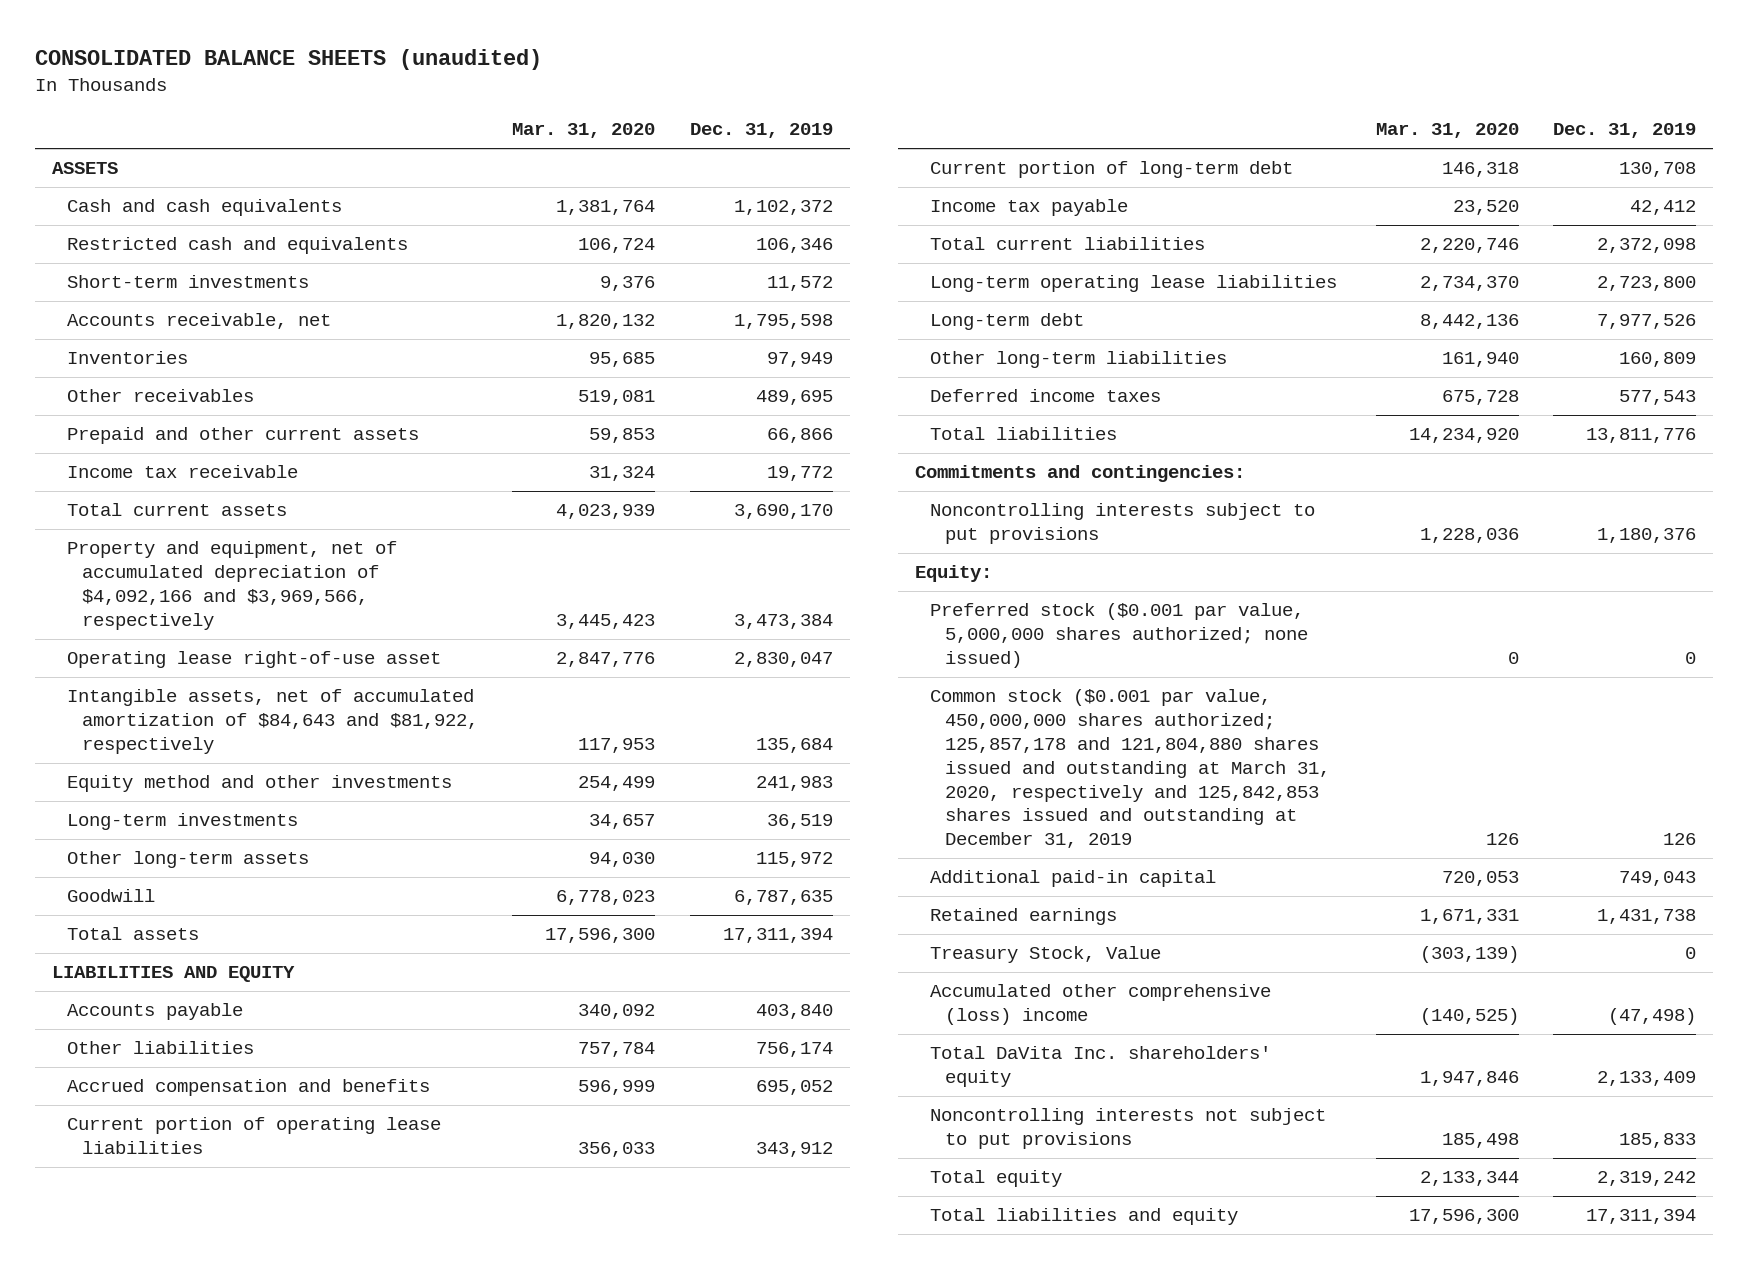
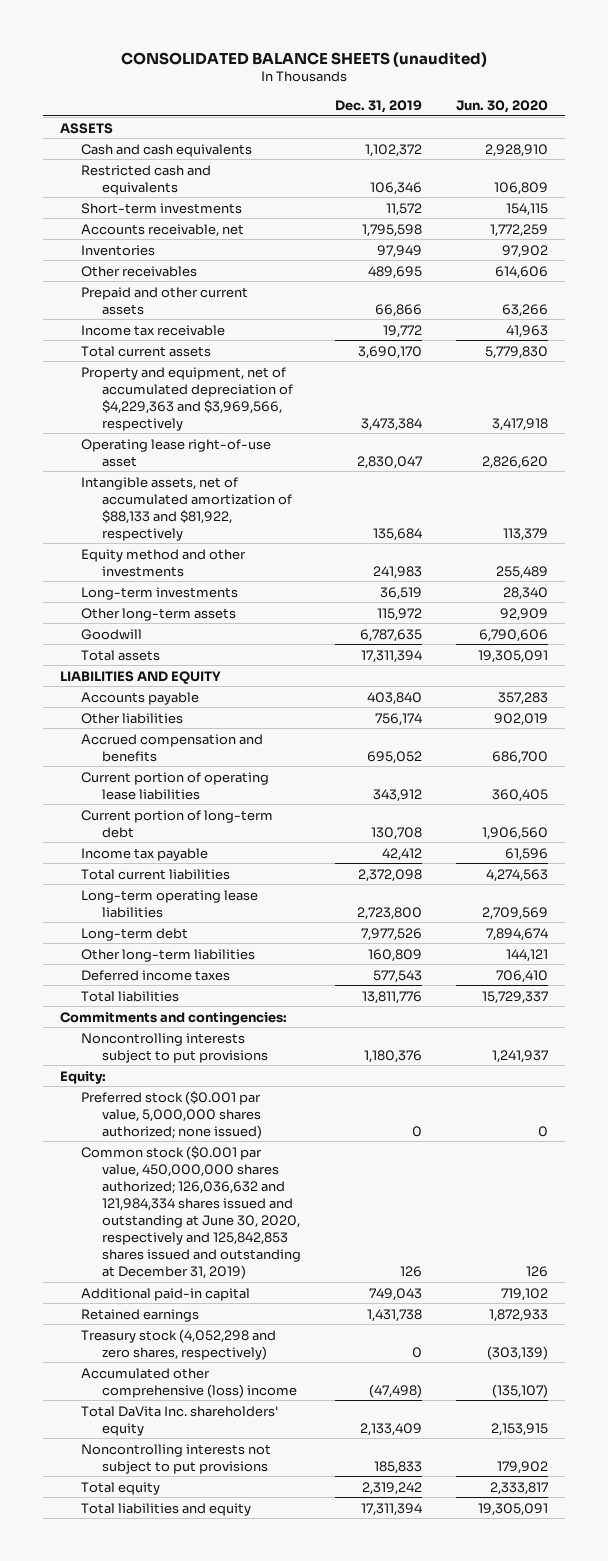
- | Mar. 31, 2020 | Dec. 31, 2019
+ | Dec. 31, 2019 | Jun. 30, 2020
- Property and equipment, net of accumulated depreciation of $4,092,166 and $3,969,566, respectively | 3,445,423 | 3,473,384
+ Property and equipment, net of accumulated depreciation of $4,229,363 and $3,969,566, respectively | 3,473,384 | 3,417,918
- Intangible assets, net of accumulated amortization of $84,643 and $81,922, respectively | 117,953 | 135,684
+ Intangible assets, net of accumulated amortization of $88,133 and $81,922, respectively | 135,684 | 113,379
- Common stock ($0.001 par value, 450,000,000 shares authorized; 125,857,178 and 121,804,880 shares issued and outstanding at March 31, 2020, respectively and 125,842,853 shares issued and outstanding at December 31, 2019 | 126 | 126
+ Common stock ($0.001 par value, 450,000,000 shares authorized; 126,036,632 and 121,984,334 shares issued and outstanding at June 30, 2020, respectively and 125,842,853 shares issued and outstanding at December 31, 2019) | 126 | 126
- Treasury Stock, Value | (303,139) | 0
+ Treasury stock (4,052,298 and zero shares, respectively) | 0 | (303,139)

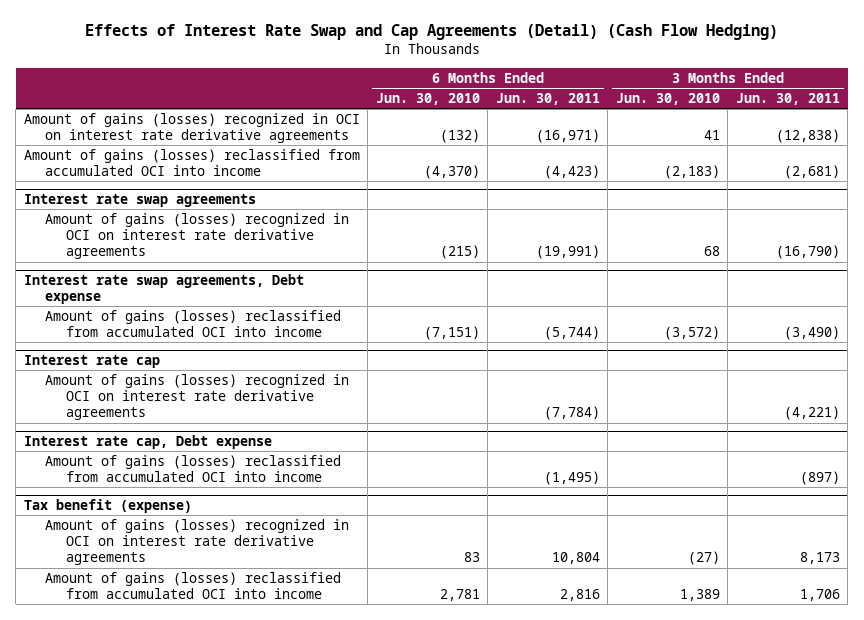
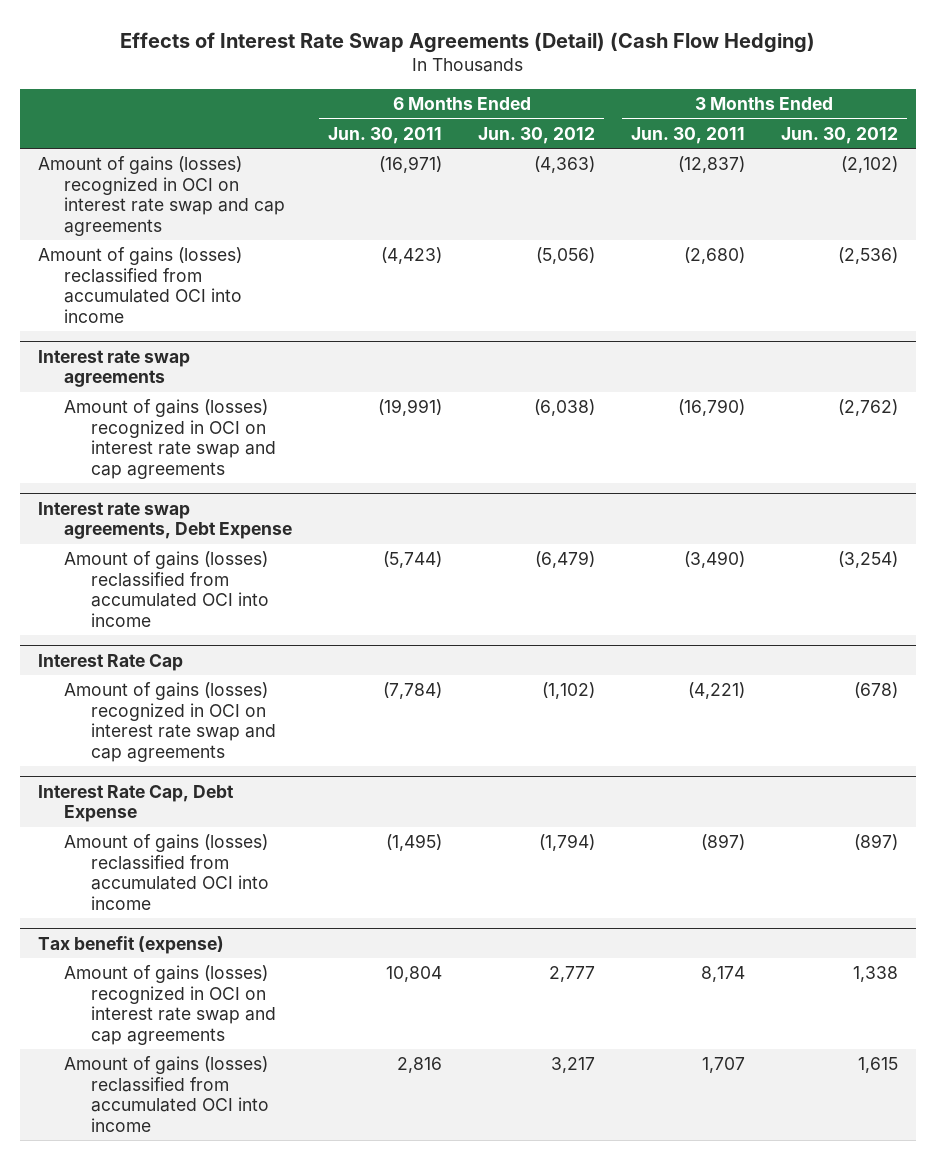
- Effects of Interest Rate Swap and Cap Agreements (Detail) (Cash Flow Hedging)
+ Effects of Interest Rate Swap Agreements (Detail) (Cash Flow Hedging)
- | 6 Months Ended Jun. 30, 2010 | 6 Months Ended Jun. 30, 2011 | 3 Months Ended Jun. 30, 2010 | 3 Months Ended Jun. 30, 2011
+ | 6 Months Ended Jun. 30, 2011 | 6 Months Ended Jun. 30, 2012 | 3 Months Ended Jun. 30, 2011 | 3 Months Ended Jun. 30, 2012
- Amount of gains (losses) recognized in OCI on interest rate derivative agreements | (132) | (16,971) | 41 | (12,838)
- Amount of gains (losses) reclassified from accumulated OCI into income | (4,370) | (4,423) | (2,183) | (2,681)
+ Amount of gains (losses) recognized in OCI on interest rate swap and cap agreements | (16,971) | (4,363) | (12,837) | (2,102)
+ Amount of gains (losses) reclassified from accumulated OCI into income | (4,423) | (5,056) | (2,680) | (2,536)
@ Interest rate swap agreements
- Amount of gains (losses) recognized in OCI on interest rate derivative agreements | (215) | (19,991) | 68 | (16,790)
- Interest rate swap agreements, Debt expense
@ Interest rate swap agreements
+ Amount of gains (losses) recognized in OCI on interest rate swap and cap agreements | (19,991) | (6,038) | (16,790) | (2,762)
+ Interest rate swap agreements, Debt Expense
- Interest rate cap
- Amount of gains (losses) recognized in OCI on interest rate derivative agreements | | (7,784) | | (4,221)
- Interest rate cap, Debt expense
+ Interest Rate Cap
+ Amount of gains (losses) recognized in OCI on interest rate swap and cap agreements | (7,784) | (1,102) | (4,221) | (678)
+ Interest Rate Cap, Debt Expense
@ Tax benefit (expense)
- Amount of gains (losses) recognized in OCI on interest rate derivative agreements | 83 | 10,804 | (27) | 8,173
- Amount of gains (losses) reclassified from accumulated OCI into income | 2,781 | 2,816 | 1,389 | 1,706
+ Amount of gains (losses) recognized in OCI on interest rate swap and cap agreements | 10,804 | 2,777 | 8,174 | 1,338
+ Amount of gains (losses) reclassified from accumulated OCI into income | 2,816 | 3,217 | 1,707 | 1,615

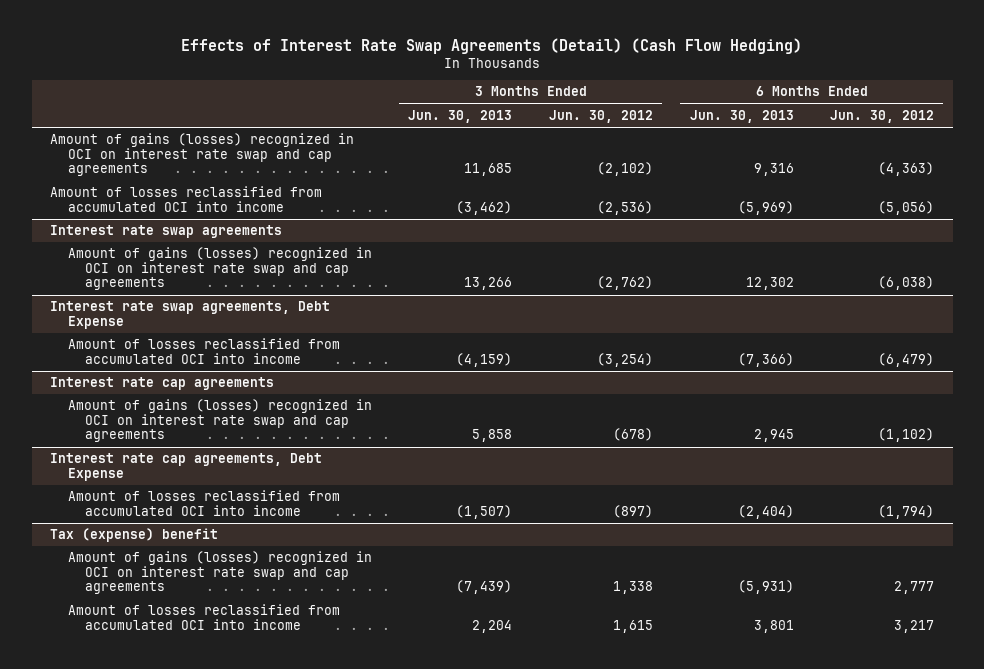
- | 6 Months Ended Jun. 30, 2011 | 6 Months Ended Jun. 30, 2012 | 3 Months Ended Jun. 30, 2011 | 3 Months Ended Jun. 30, 2012
+ | 3 Months Ended Jun. 30, 2013 | 3 Months Ended Jun. 30, 2012 | 6 Months Ended Jun. 30, 2013 | 6 Months Ended Jun. 30, 2012
- Amount of gains (losses) reclassified from accumulated OCI into income | (4,423) | (5,056) | (2,680) | (2,536)
+ Amount of losses reclassified from accumulated OCI into income | (3,462) | (2,536) | (5,969) | (5,056)
@ Interest rate swap agreements, Debt Expense
- Amount of gains (losses) reclassified from accumulated OCI into income | (5,744) | (6,479) | (3,490) | (3,254)
- Interest Rate Cap
@ Interest rate swap agreements, Debt Expense
+ Amount of losses reclassified from accumulated OCI into income | (4,159) | (3,254) | (7,366) | (6,479)
+ Interest rate cap agreements
- Interest Rate Cap, Debt Expense
- Amount of gains (losses) reclassified from accumulated OCI into income | (1,495) | (1,794) | (897) | (897)
- Tax benefit (expense)
+ Interest rate cap agreements, Debt Expense
+ Amount of losses reclassified from accumulated OCI into income | (1,507) | (897) | (2,404) | (1,794)
+ Tax (expense) benefit
- Amount of gains (losses) reclassified from accumulated OCI into income | 2,816 | 3,217 | 1,707 | 1,615
+ Amount of losses reclassified from accumulated OCI into income | 2,204 | 1,615 | 3,801 | 3,217

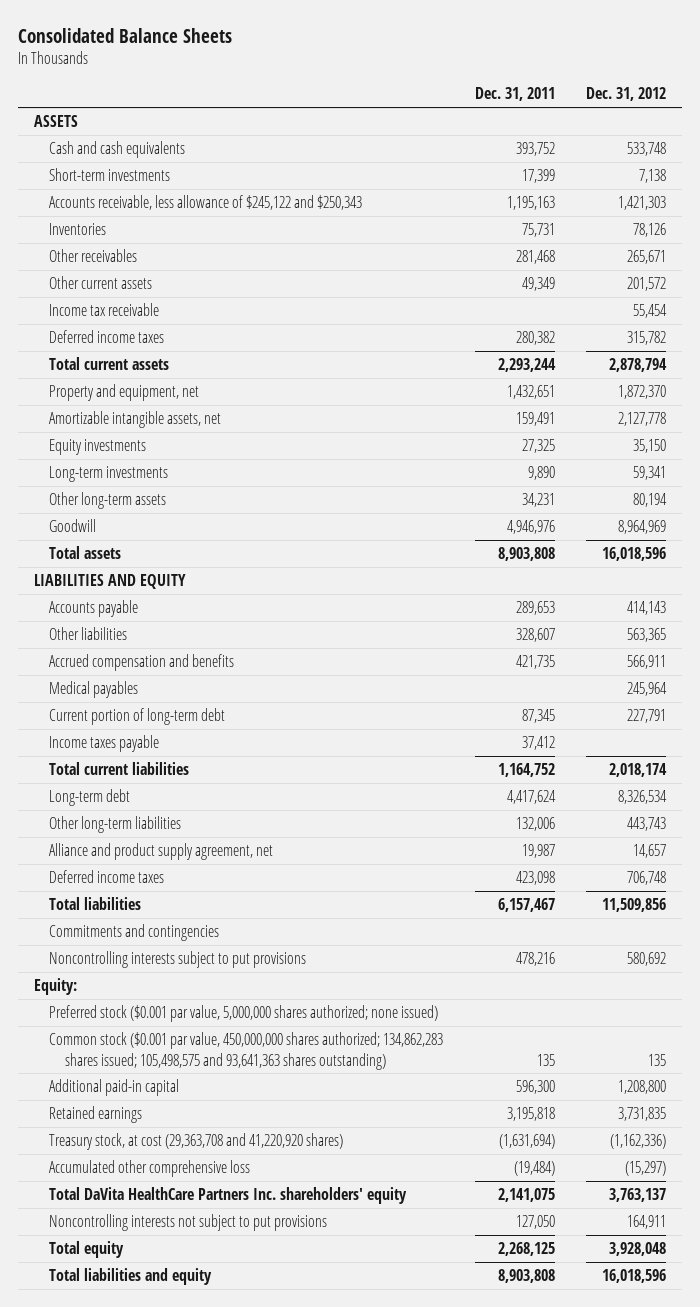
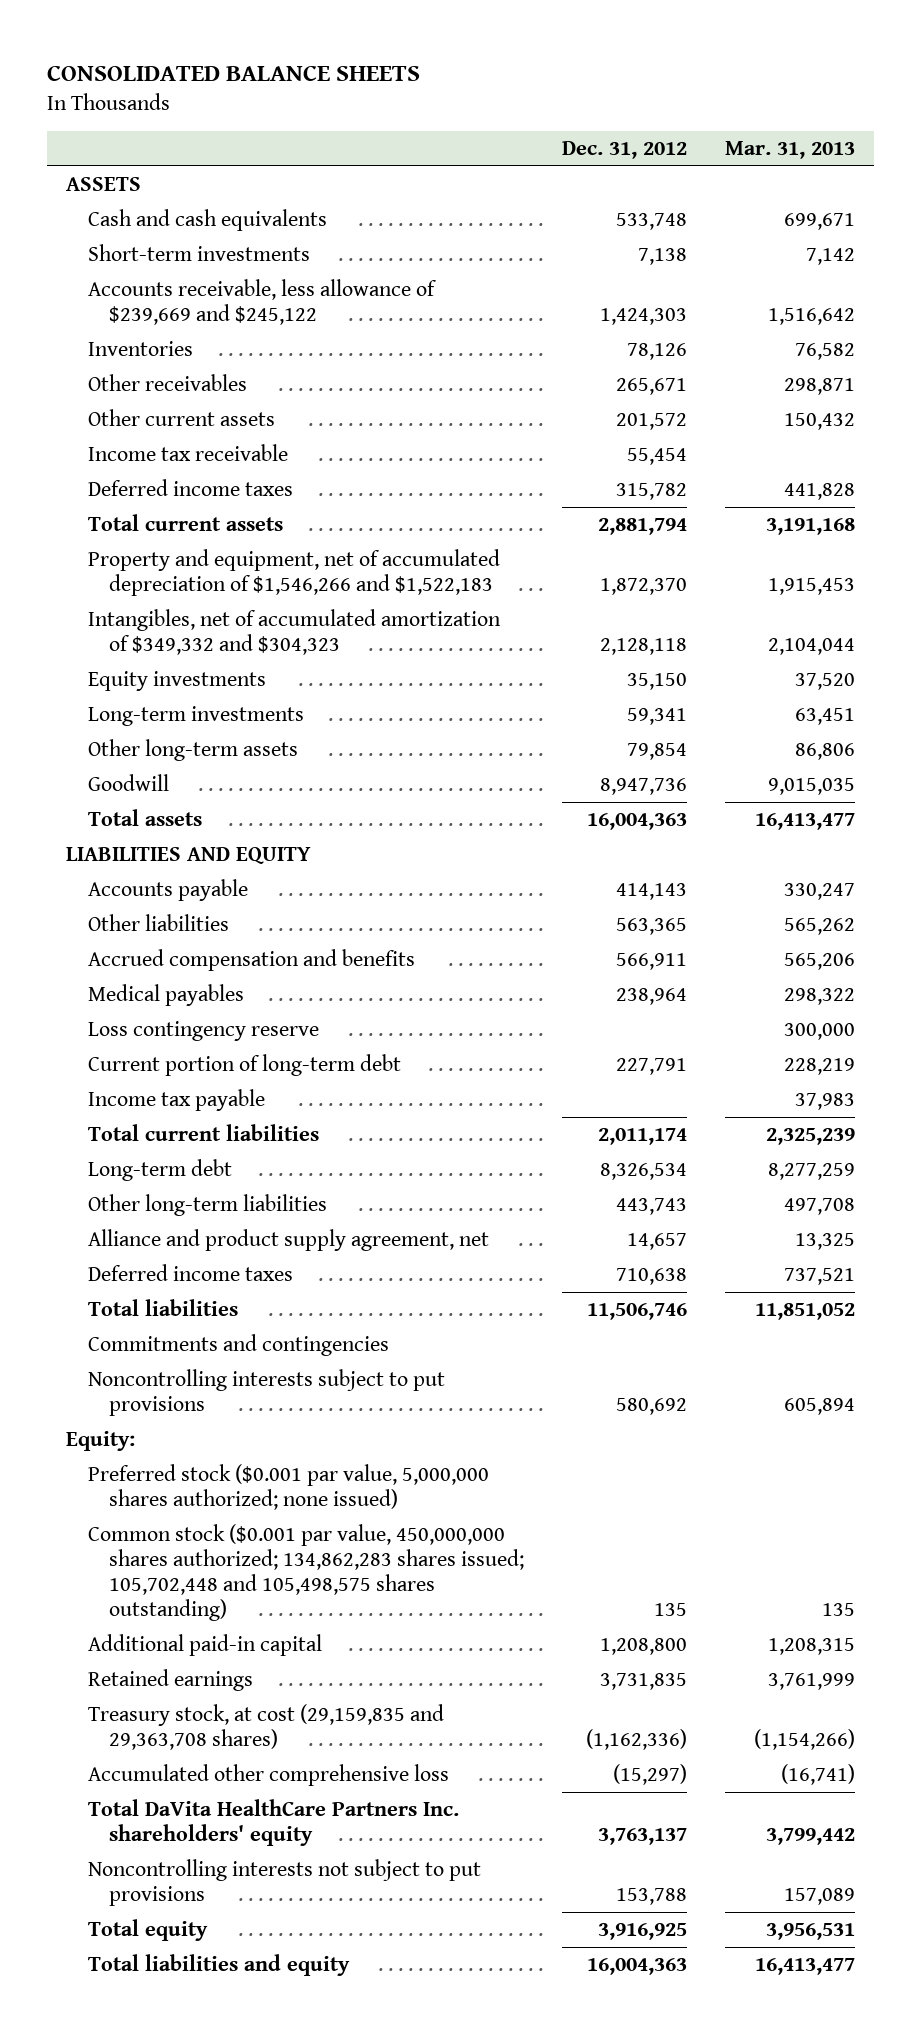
- Consolidated Balance Sheets
+ CONSOLIDATED BALANCE SHEETS
- | Dec. 31, 2011 | Dec. 31, 2012
+ | Dec. 31, 2012 | Mar. 31, 2013
- Accounts receivable, less allowance of $245,122 and $250,343 | 1,195,163 | 1,421,303
+ Accounts receivable, less allowance of $239,669 and $245,122 | 1,424,303 | 1,516,642
- Total current assets | 2,293,244 | 2,878,794
- Property and equipment, net | 1,432,651 | 1,872,370
- Amortizable intangible assets, net | 159,491 | 2,127,778
+ Total current assets | 2,881,794 | 3,191,168
+ Property and equipment, net of accumulated depreciation of $1,546,266 and $1,522,183 | 1,872,370 | 1,915,453
+ Intangibles, net of accumulated amortization of $349,332 and $304,323 | 2,128,118 | 2,104,044
- Other long-term assets | 34,231 | 80,194
- Goodwill | 4,946,976 | 8,964,969
- Total assets | 8,903,808 | 16,018,596
+ Other long-term assets | 79,854 | 86,806
+ Goodwill | 8,947,736 | 9,015,035
+ Total assets | 16,004,363 | 16,413,477
- Medical payables | | 245,964
+ Medical payables | 238,964 | 298,322
+ Loss contingency reserve | | 300,000
- Income taxes payable | 37,412 |
- Total current liabilities | 1,164,752 | 2,018,174
+ Income tax payable | | 37,983
+ Total current liabilities | 2,011,174 | 2,325,239
- Deferred income taxes | 423,098 | 706,748
- Total liabilities | 6,157,467 | 11,509,856
+ Deferred income taxes | 710,638 | 737,521
+ Total liabilities | 11,506,746 | 11,851,052
- Common stock ($0.001 par value, 450,000,000 shares authorized; 134,862,283 shares issued; 105,498,575 and 93,641,363 shares outstanding) | 135 | 135
+ Common stock ($0.001 par value, 450,000,000 shares authorized; 134,862,283 shares issued; 105,702,448 and 105,498,575 shares outstanding) | 135 | 135
- Treasury stock, at cost (29,363,708 and 41,220,920 shares) | (1,631,694) | (1,162,336)
+ Treasury stock, at cost (29,159,835 and 29,363,708 shares) | (1,162,336) | (1,154,266)
- Noncontrolling interests not subject to put provisions | 127,050 | 164,911
- Total equity | 2,268,125 | 3,928,048
- Total liabilities and equity | 8,903,808 | 16,018,596
+ Noncontrolling interests not subject to put provisions | 153,788 | 157,089
+ Total equity | 3,916,925 | 3,956,531
+ Total liabilities and equity | 16,004,363 | 16,413,477

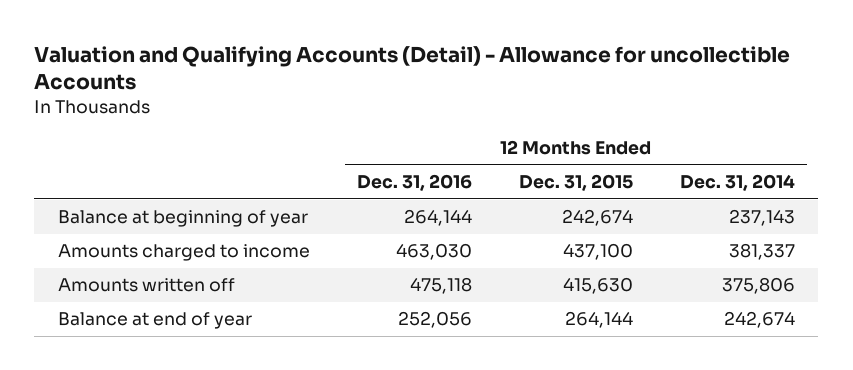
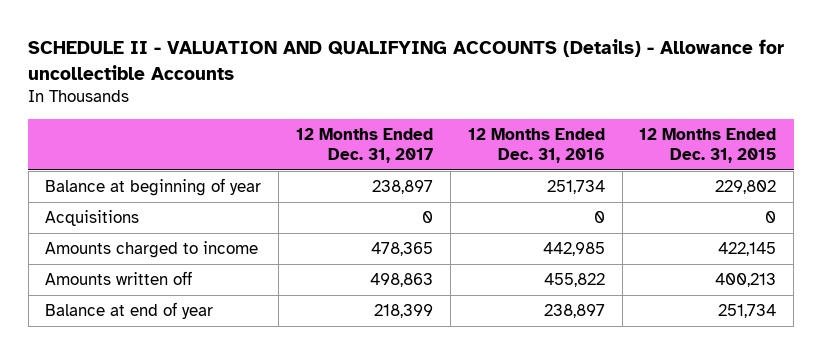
- Valuation and Qualifying Accounts (Detail) - Allowance for uncollectible Accounts
+ SCHEDULE II - VALUATION AND QUALIFYING ACCOUNTS (Details) - Allowance for uncollectible Accounts
- | 12 Months Ended Dec. 31, 2016 | 12 Months Ended Dec. 31, 2015 | 12 Months Ended Dec. 31, 2014
+ | 12 Months Ended Dec. 31, 2017 | 12 Months Ended Dec. 31, 2016 | 12 Months Ended Dec. 31, 2015
- Balance at beginning of year | 264,144 | 242,674 | 237,143
- Amounts charged to income | 463,030 | 437,100 | 381,337
- Amounts written off | 475,118 | 415,630 | 375,806
- Balance at end of year | 252,056 | 264,144 | 242,674
+ Balance at beginning of year | 238,897 | 251,734 | 229,802
+ Acquisitions | 0 | 0 | 0
+ Amounts charged to income | 478,365 | 442,985 | 422,145
+ Amounts written off | 498,863 | 455,822 | 400,213
+ Balance at end of year | 218,399 | 238,897 | 251,734

